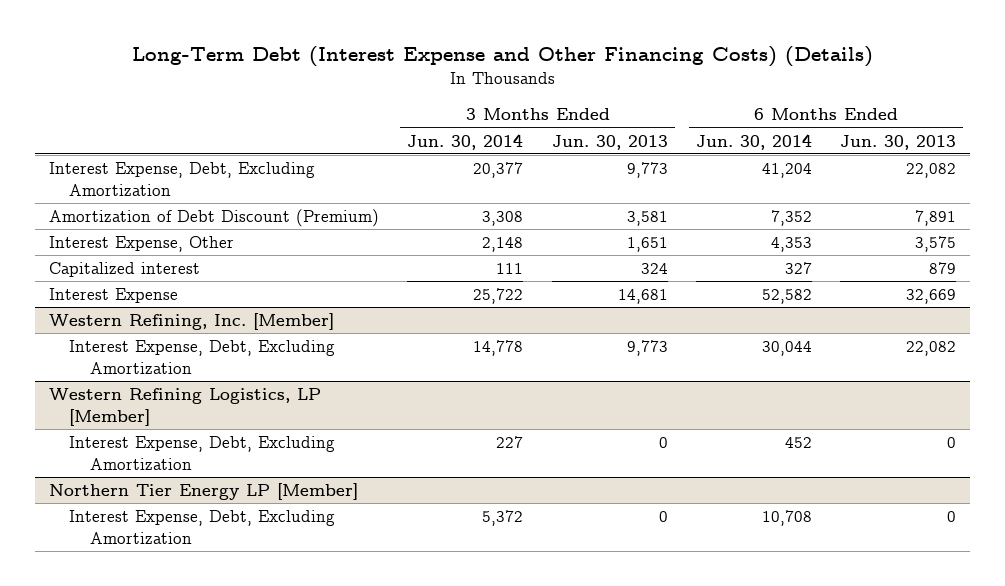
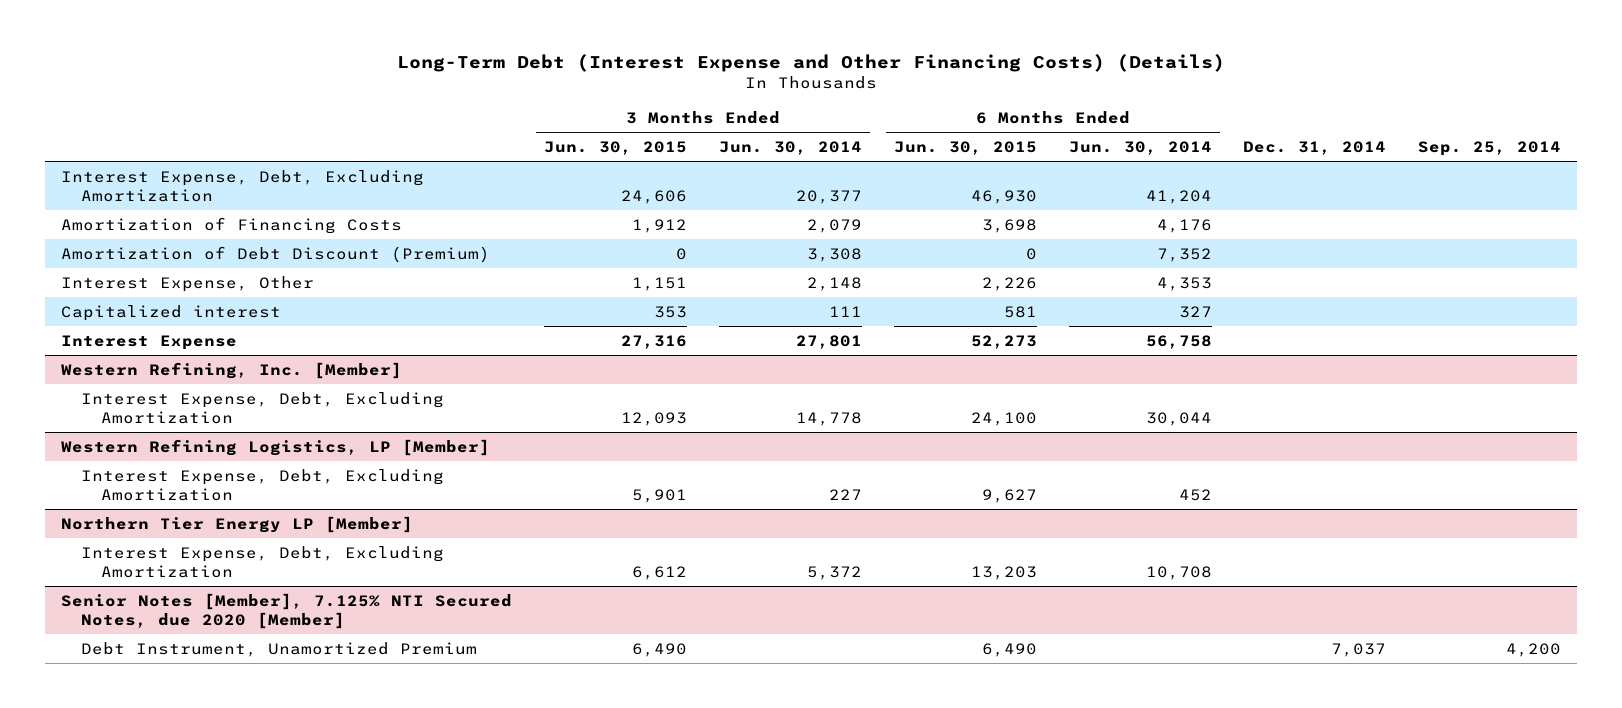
- | 3 Months Ended Jun. 30, 2014 | 3 Months Ended Jun. 30, 2013 | 6 Months Ended Jun. 30, 2014 | 6 Months Ended Jun. 30, 2013
+ | 3 Months Ended Jun. 30, 2015 | 3 Months Ended Jun. 30, 2014 | 6 Months Ended Jun. 30, 2015 | 6 Months Ended Jun. 30, 2014 | Dec. 31, 2014 | Sep. 25, 2014
+ Amortization of Financing Costs | 1,912 | 2,079 | 3,698 | 4,176 | |
- Interest Expense | 25,722 | 14,681 | 52,582 | 32,669
+ Interest Expense | 27,316 | 27,801 | 52,273 | 56,758 | |
+ Senior Notes [Member], 7.125% NTI Secured Notes, due 2020 [Member]
+ Debt Instrument, Unamortized Premium | 6,490 | | 6,490 | | 7,037 | 4,200

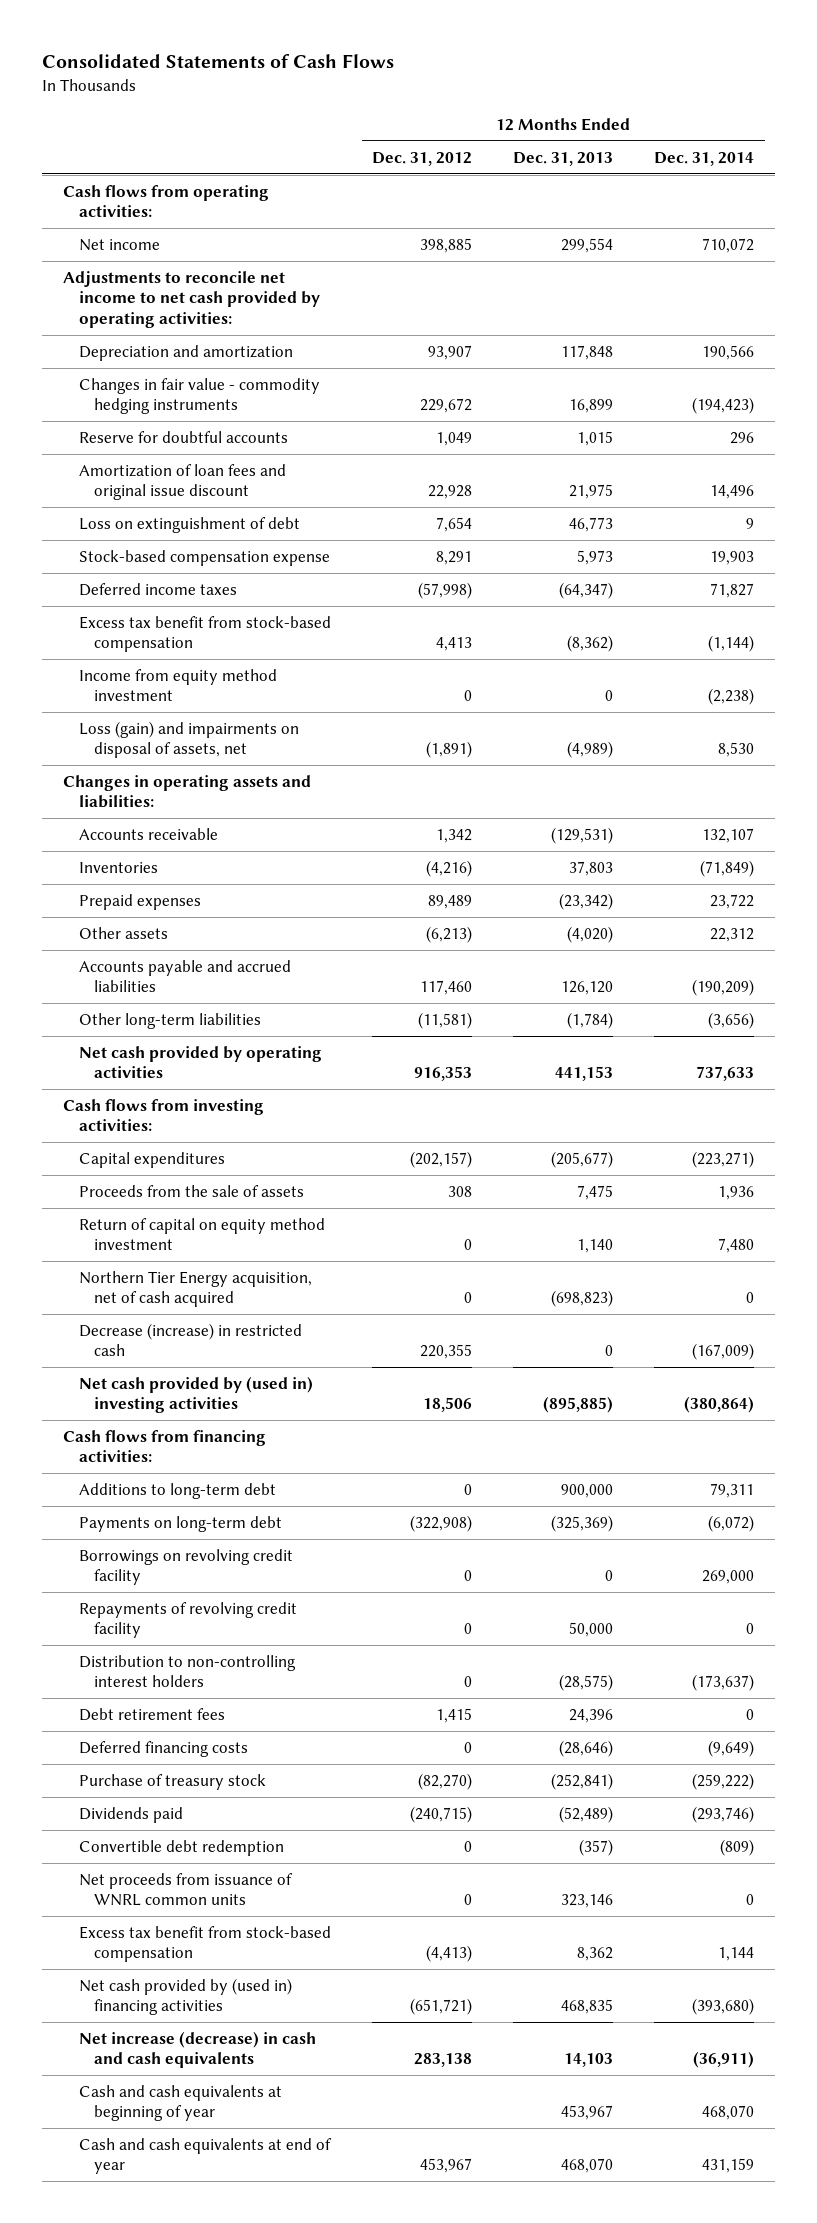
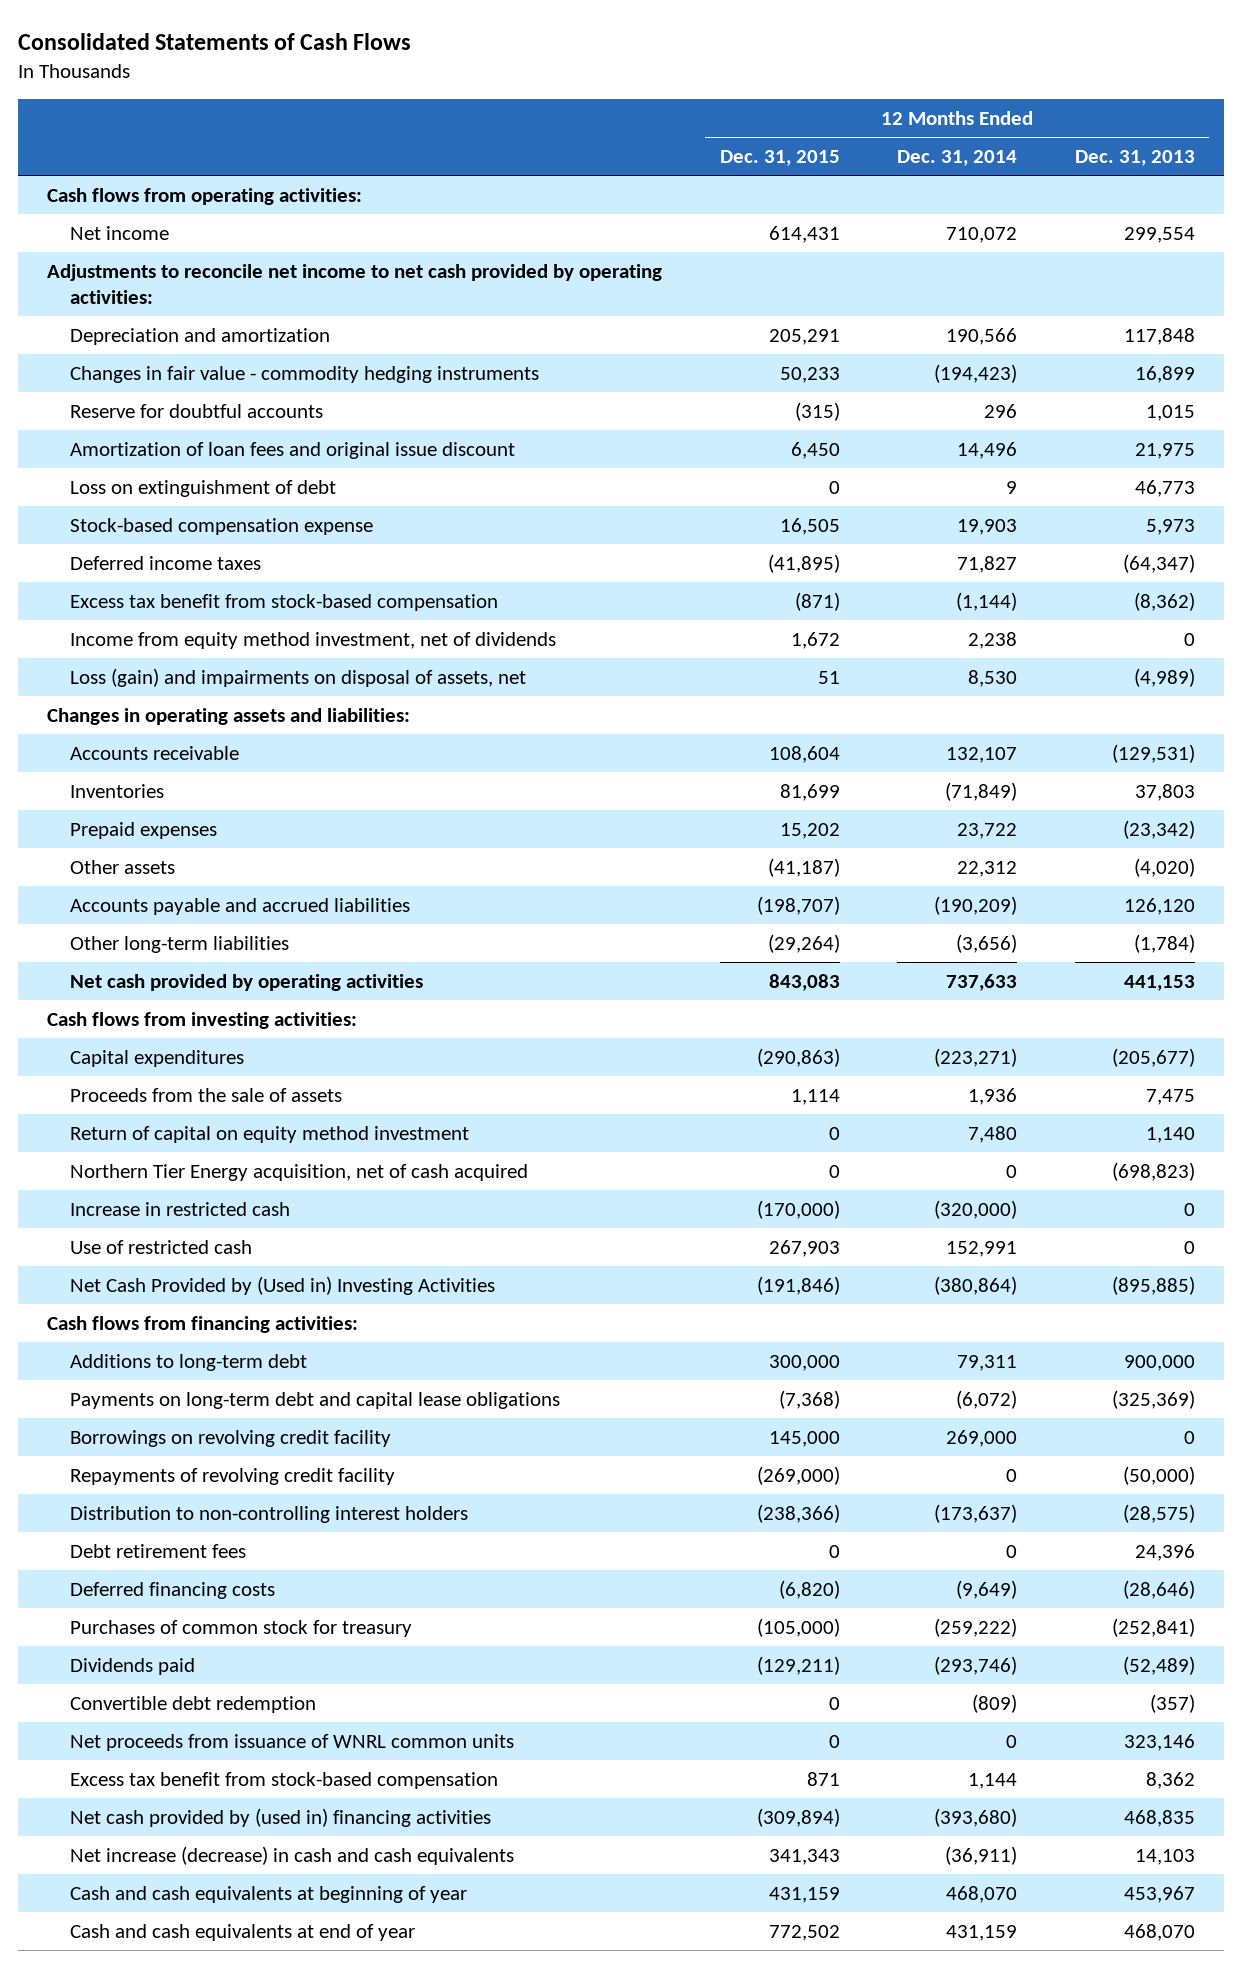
- | 12 Months Ended Dec. 31, 2012 | 12 Months Ended Dec. 31, 2013 | 12 Months Ended Dec. 31, 2014
+ | 12 Months Ended Dec. 31, 2015 | 12 Months Ended Dec. 31, 2014 | 12 Months Ended Dec. 31, 2013
- Income from equity method investment | 0 | 0 | (2,238)
+ Income from equity method investment, net of dividends | 1,672 | 2,238 | 0
- Decrease (increase) in restricted cash | 220,355 | 0 | (167,009)
- Net cash provided by (used in) investing activities | 18,506 | (895,885) | (380,864)
+ Increase in restricted cash | (170,000) | (320,000) | 0
+ Use of restricted cash | 267,903 | 152,991 | 0
+ Net Cash Provided by (Used in) Investing Activities | (191,846) | (380,864) | (895,885)
- Payments on long-term debt | (322,908) | (325,369) | (6,072)
+ Payments on long-term debt and capital lease obligations | (7,368) | (6,072) | (325,369)
- Repayments of revolving credit facility | 0 | 50,000 | 0
+ Repayments of revolving credit facility | (269,000) | 0 | (50,000)
- Purchase of treasury stock | (82,270) | (252,841) | (259,222)
+ Purchases of common stock for treasury | (105,000) | (259,222) | (252,841)

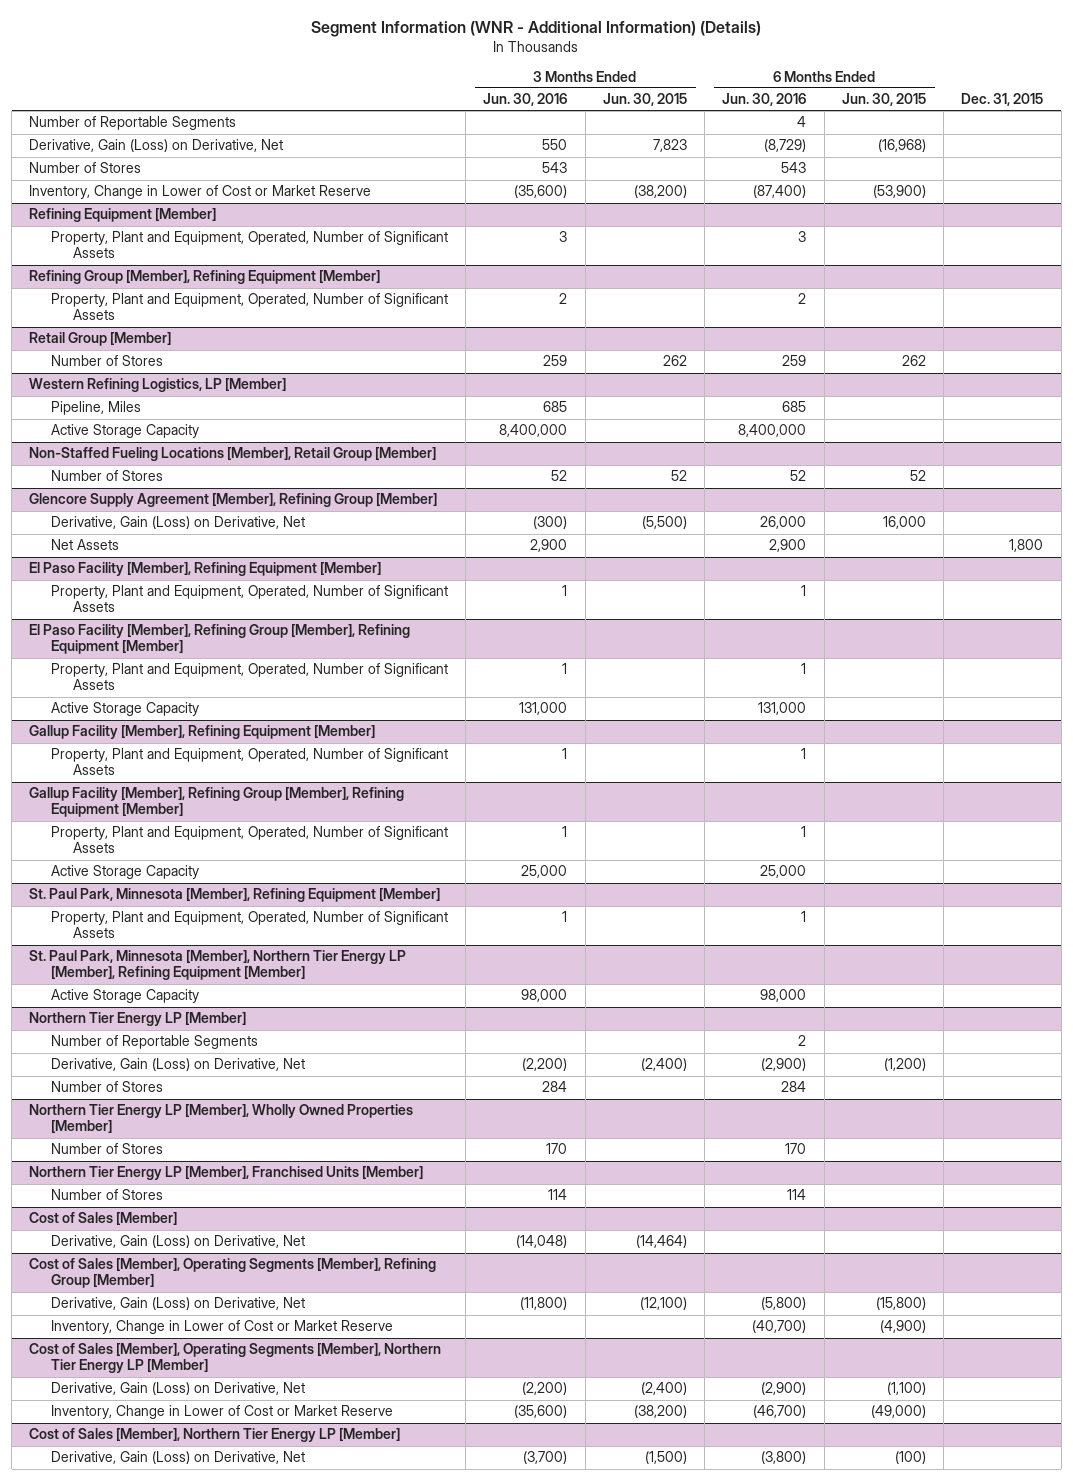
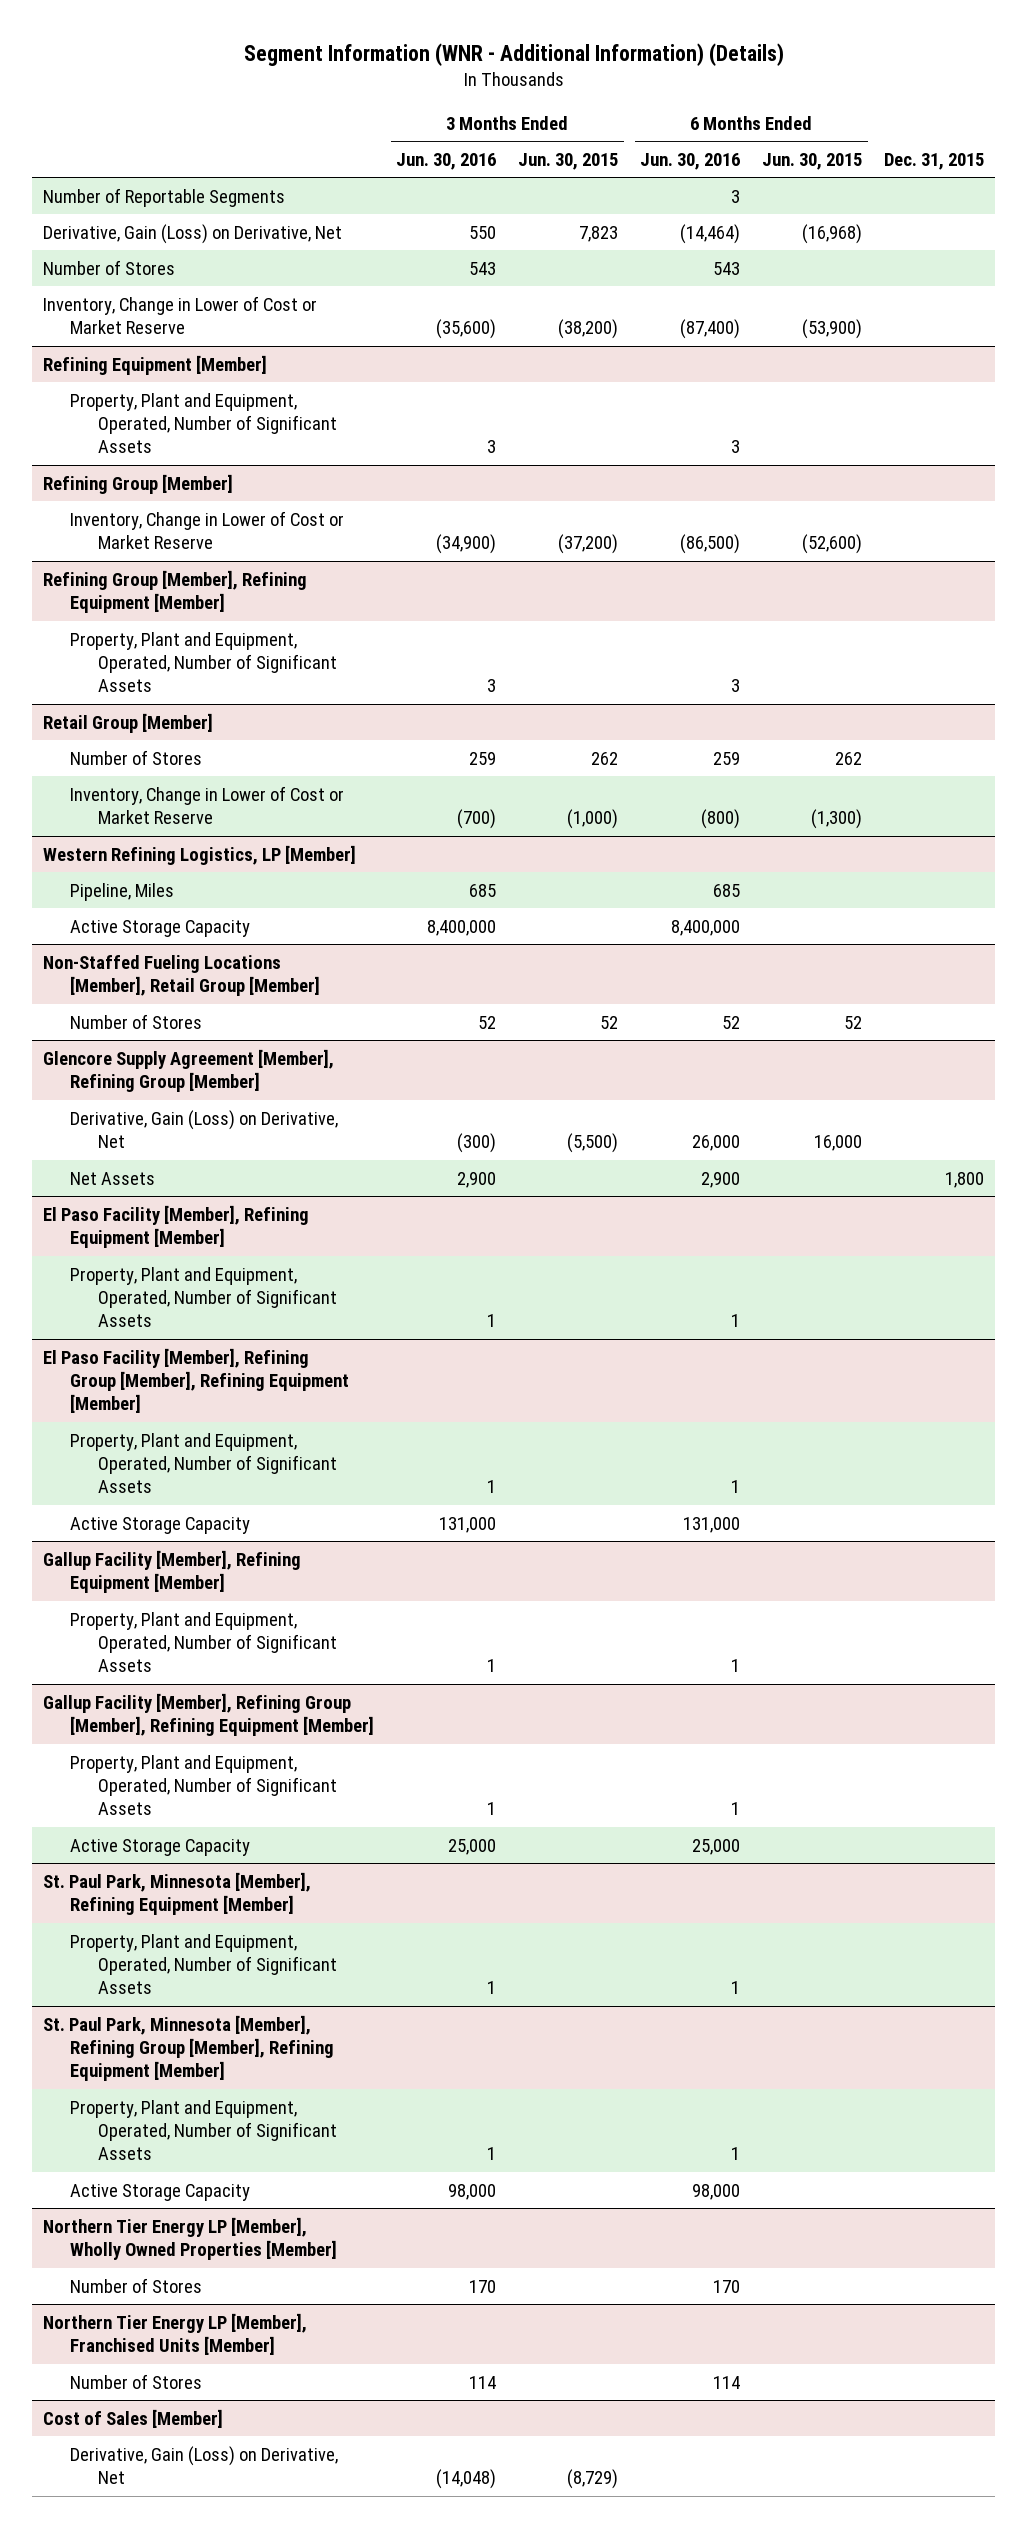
- Number of Reportable Segments | | | 4 | |
- Derivative, Gain (Loss) on Derivative, Net | 550 | 7,823 | (8,729) | (16,968) |
+ Number of Reportable Segments | | | 3 | |
+ Derivative, Gain (Loss) on Derivative, Net | 550 | 7,823 | (14,464) | (16,968) |
+ Refining Group [Member]
+ Inventory, Change in Lower of Cost or Market Reserve | (34,900) | (37,200) | (86,500) | (52,600) |
@ Refining Group [Member], Refining Equipment [Member]
- Property, Plant and Equipment, Operated, Number of Significant Assets | 2 | | 2 | |
+ Property, Plant and Equipment, Operated, Number of Significant Assets | 3 | | 3 | |
@ Retail Group [Member]
+ Inventory, Change in Lower of Cost or Market Reserve | (700) | (1,000) | (800) | (1,300) |
- St. Paul Park, Minnesota [Member], Northern Tier Energy LP [Member], Refining Equipment [Member]
+ St. Paul Park, Minnesota [Member], Refining Group [Member], Refining Equipment [Member]
+ Property, Plant and Equipment, Operated, Number of Significant Assets | 1 | | 1 | |
- Northern Tier Energy LP [Member]
- Number of Reportable Segments | | | 2 | |
- Derivative, Gain (Loss) on Derivative, Net | (2,200) | (2,400) | (2,900) | (1,200) |
- Number of Stores | 284 | | 284 | |
@ Cost of Sales [Member]
- Derivative, Gain (Loss) on Derivative, Net | (14,048) | (14,464) | | |
- Cost of Sales [Member], Operating Segments [Member], Refining Group [Member]
- Derivative, Gain (Loss) on Derivative, Net | (11,800) | (12,100) | (5,800) | (15,800) |
- Inventory, Change in Lower of Cost or Market Reserve | | | (40,700) | (4,900) |
- Cost of Sales [Member], Operating Segments [Member], Northern Tier Energy LP [Member]
- Derivative, Gain (Loss) on Derivative, Net | (2,200) | (2,400) | (2,900) | (1,100) |
- Inventory, Change in Lower of Cost or Market Reserve | (35,600) | (38,200) | (46,700) | (49,000) |
- Cost of Sales [Member], Northern Tier Energy LP [Member]
- Derivative, Gain (Loss) on Derivative, Net | (3,700) | (1,500) | (3,800) | (100) |
@ Cost of Sales [Member]
+ Derivative, Gain (Loss) on Derivative, Net | (14,048) | (8,729) | | |

